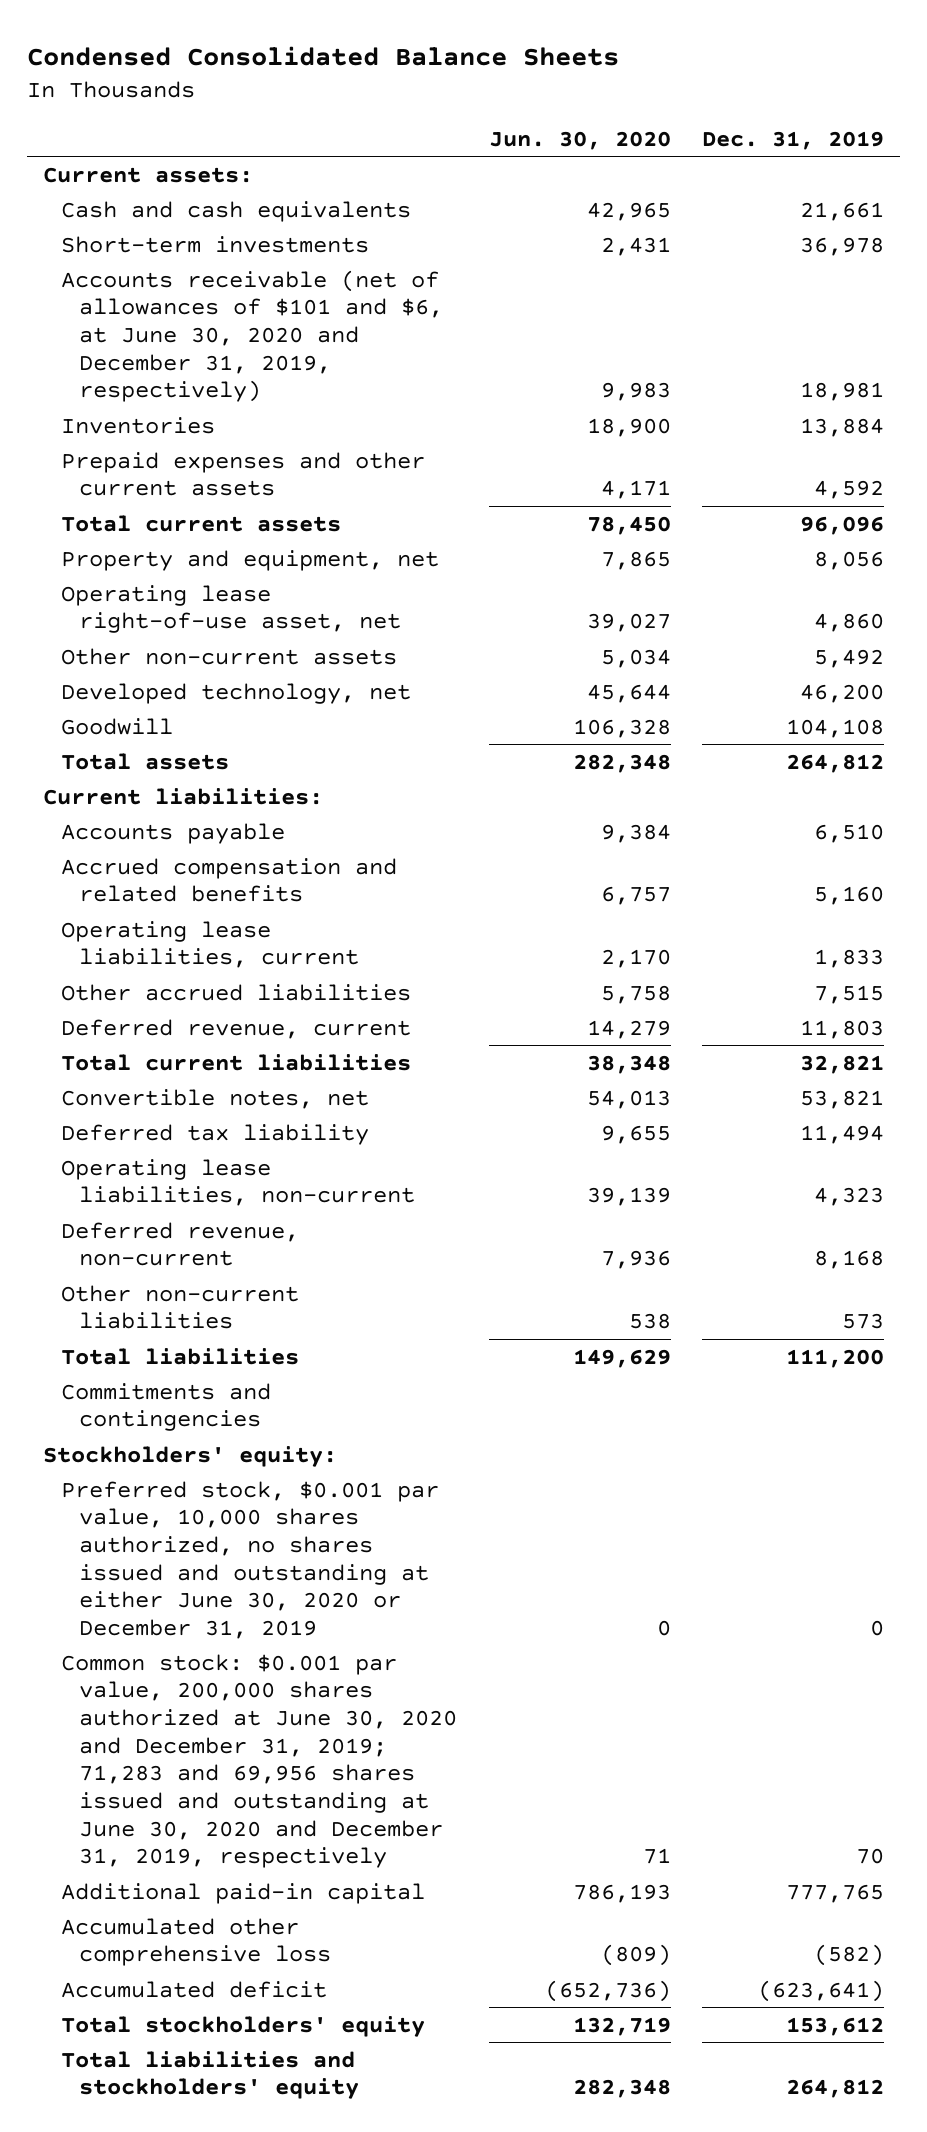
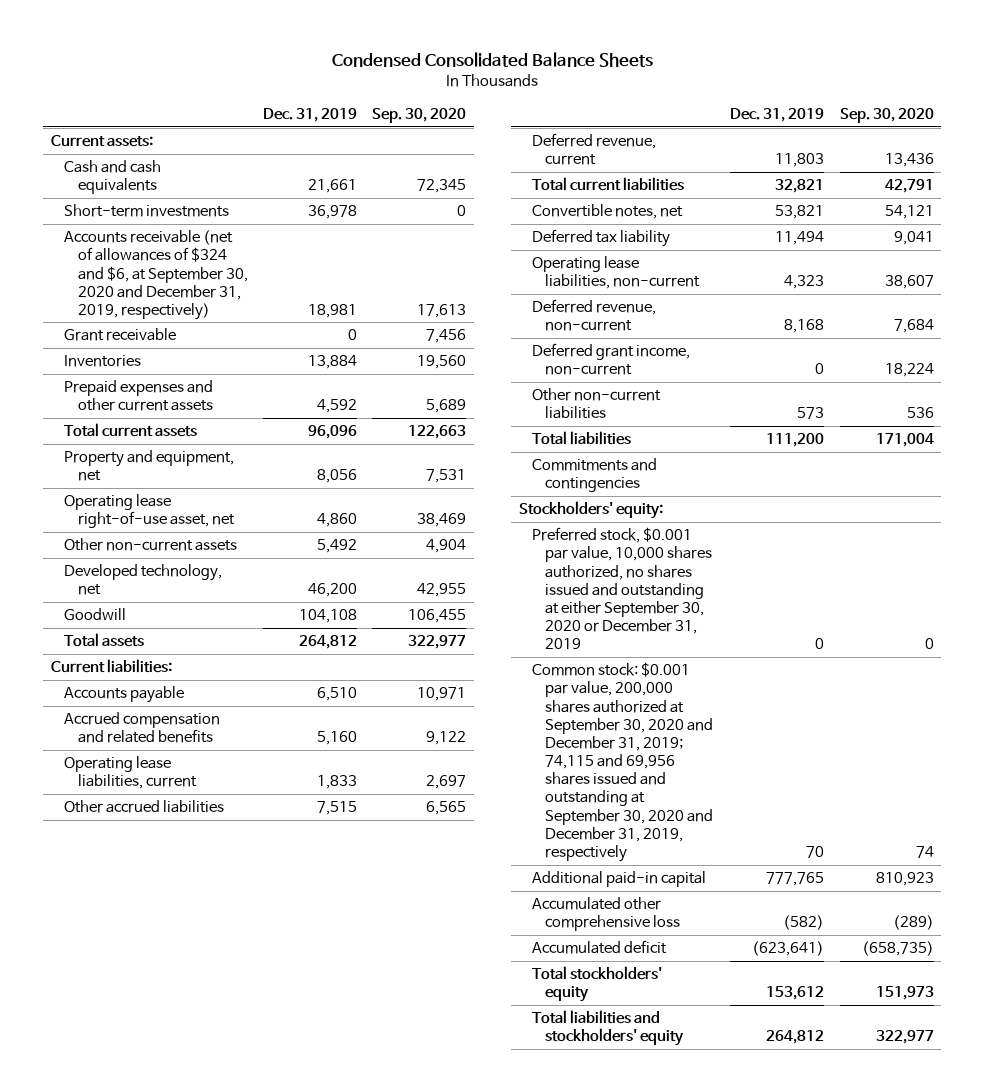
- | Jun. 30, 2020 | Dec. 31, 2019
+ | Dec. 31, 2019 | Sep. 30, 2020
- Accounts receivable (net of allowances of $101 and $6, at June 30, 2020 and December 31, 2019, respectively) | 9,983 | 18,981
+ Accounts receivable (net of allowances of $324 and $6, at September 30, 2020 and December 31, 2019, respectively) | 18,981 | 17,613
+ Grant receivable | 0 | 7,456
+ Deferred grant income, non-current | 0 | 18,224
- Preferred stock, $0.001 par value, 10,000 shares authorized, no shares issued and outstanding at either June 30, 2020 or December 31, 2019 | 0 | 0
- Common stock: $0.001 par value, 200,000 shares authorized at June 30, 2020 and December 31, 2019; 71,283 and 69,956 shares issued and outstanding at June 30, 2020 and December 31, 2019, respectively | 71 | 70
+ Preferred stock, $0.001 par value, 10,000 shares authorized, no shares issued and outstanding at either September 30, 2020 or December 31, 2019 | 0 | 0
+ Common stock: $0.001 par value, 200,000 shares authorized at September 30, 2020 and December 31, 2019; 74,115 and 69,956 shares issued and outstanding at September 30, 2020 and December 31, 2019, respectively | 70 | 74

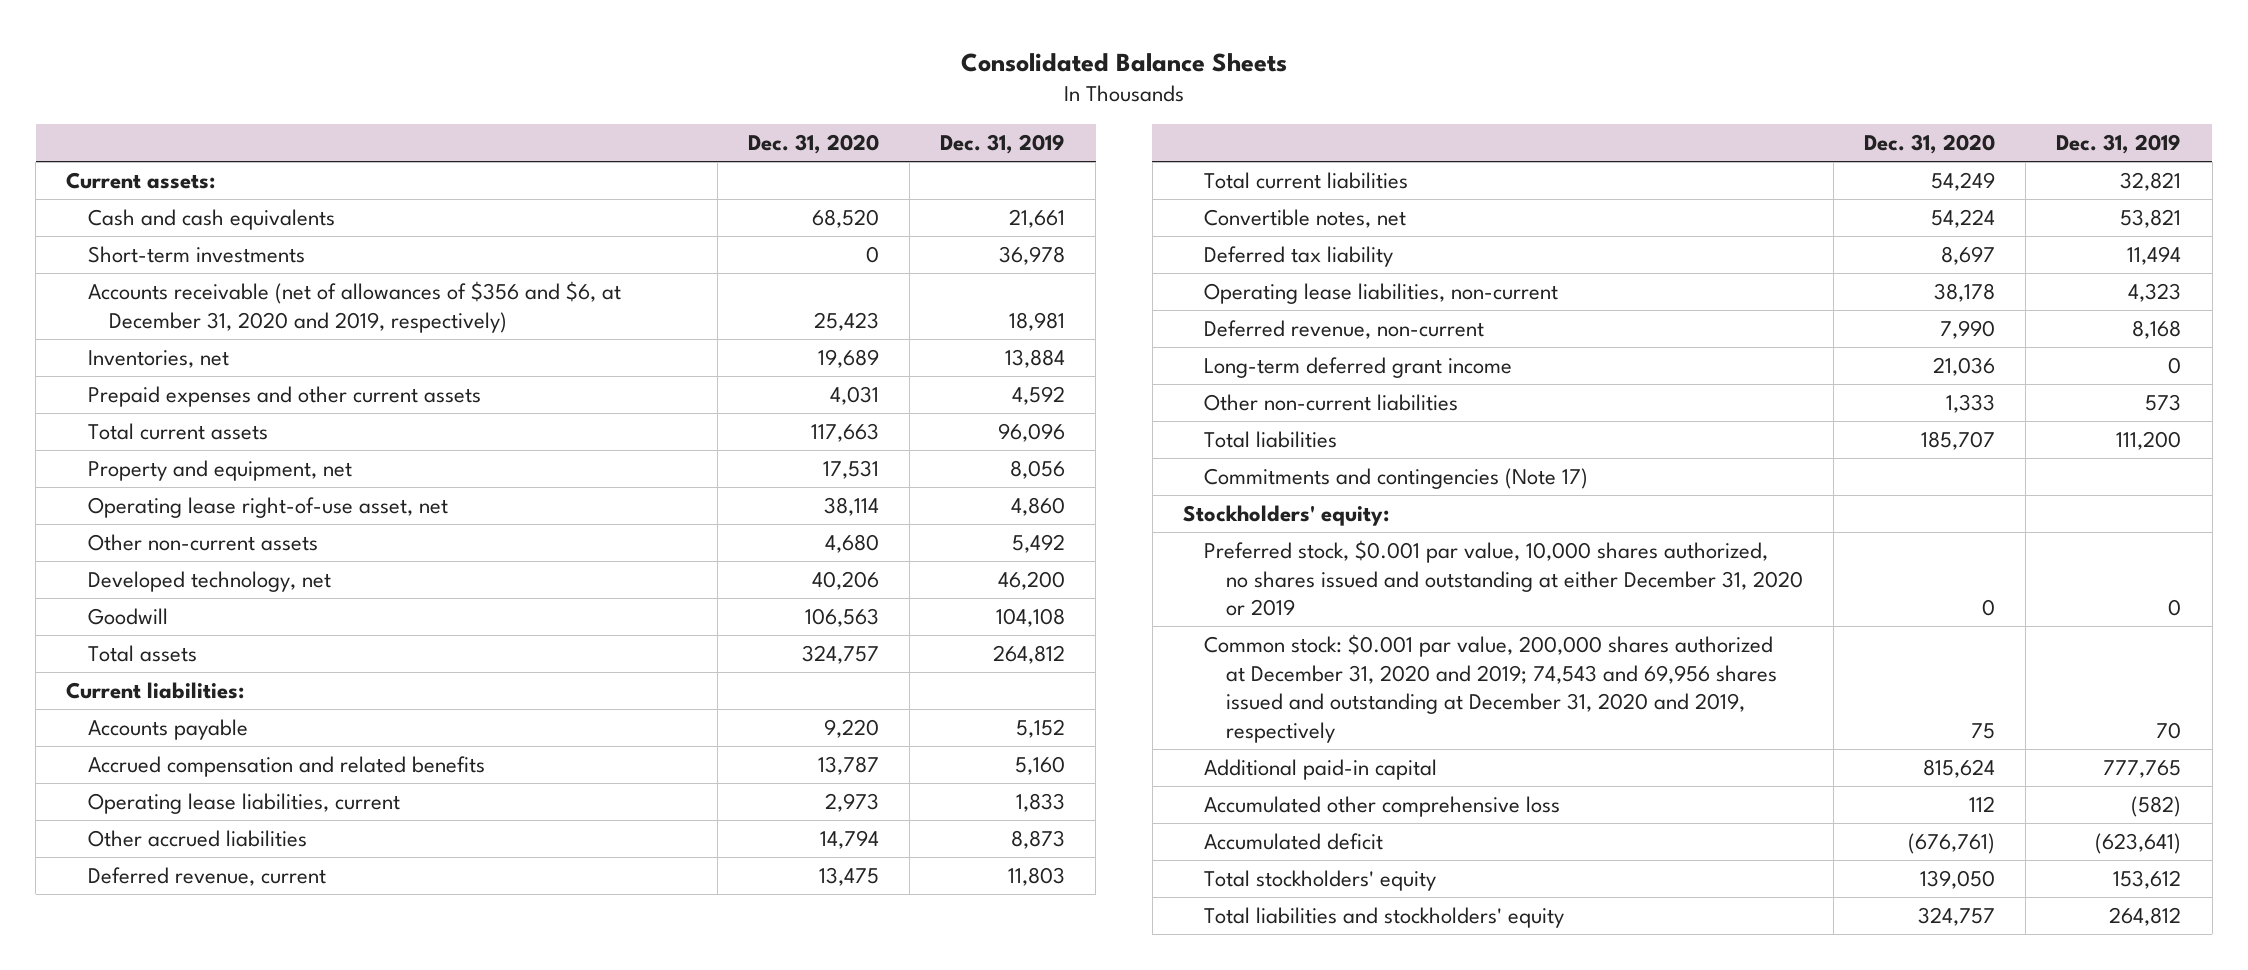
- Condensed Consolidated Balance Sheets
+ Consolidated Balance Sheets
- | Dec. 31, 2019 | Sep. 30, 2020
+ | Dec. 31, 2020 | Dec. 31, 2019
- Accounts receivable (net of allowances of $324 and $6, at September 30, 2020 and December 31, 2019, respectively) | 18,981 | 17,613
- Grant receivable | 0 | 7,456
- Inventories | 13,884 | 19,560
+ Accounts receivable (net of allowances of $356 and $6, at December 31, 2020 and 2019, respectively) | 25,423 | 18,981
+ Inventories, net | 19,689 | 13,884
- Accounts payable | 6,510 | 10,971
+ Accounts payable | 9,220 | 5,152
- Other accrued liabilities | 7,515 | 6,565
+ Other accrued liabilities | 14,794 | 8,873
- Deferred grant income, non-current | 0 | 18,224
+ Long-term deferred grant income | 21,036 | 0
- Commitments and contingencies
+ Commitments and contingencies (Note 17)
- Preferred stock, $0.001 par value, 10,000 shares authorized, no shares issued and outstanding at either September 30, 2020 or December 31, 2019 | 0 | 0
- Common stock: $0.001 par value, 200,000 shares authorized at September 30, 2020 and December 31, 2019; 74,115 and 69,956 shares issued and outstanding at September 30, 2020 and December 31, 2019, respectively | 70 | 74
+ Preferred stock, $0.001 par value, 10,000 shares authorized, no shares issued and outstanding at either December 31, 2020 or 2019 | 0 | 0
+ Common stock: $0.001 par value, 200,000 shares authorized at December 31, 2020 and 2019; 74,543 and 69,956 shares issued and outstanding at December 31, 2020 and 2019, respectively | 75 | 70

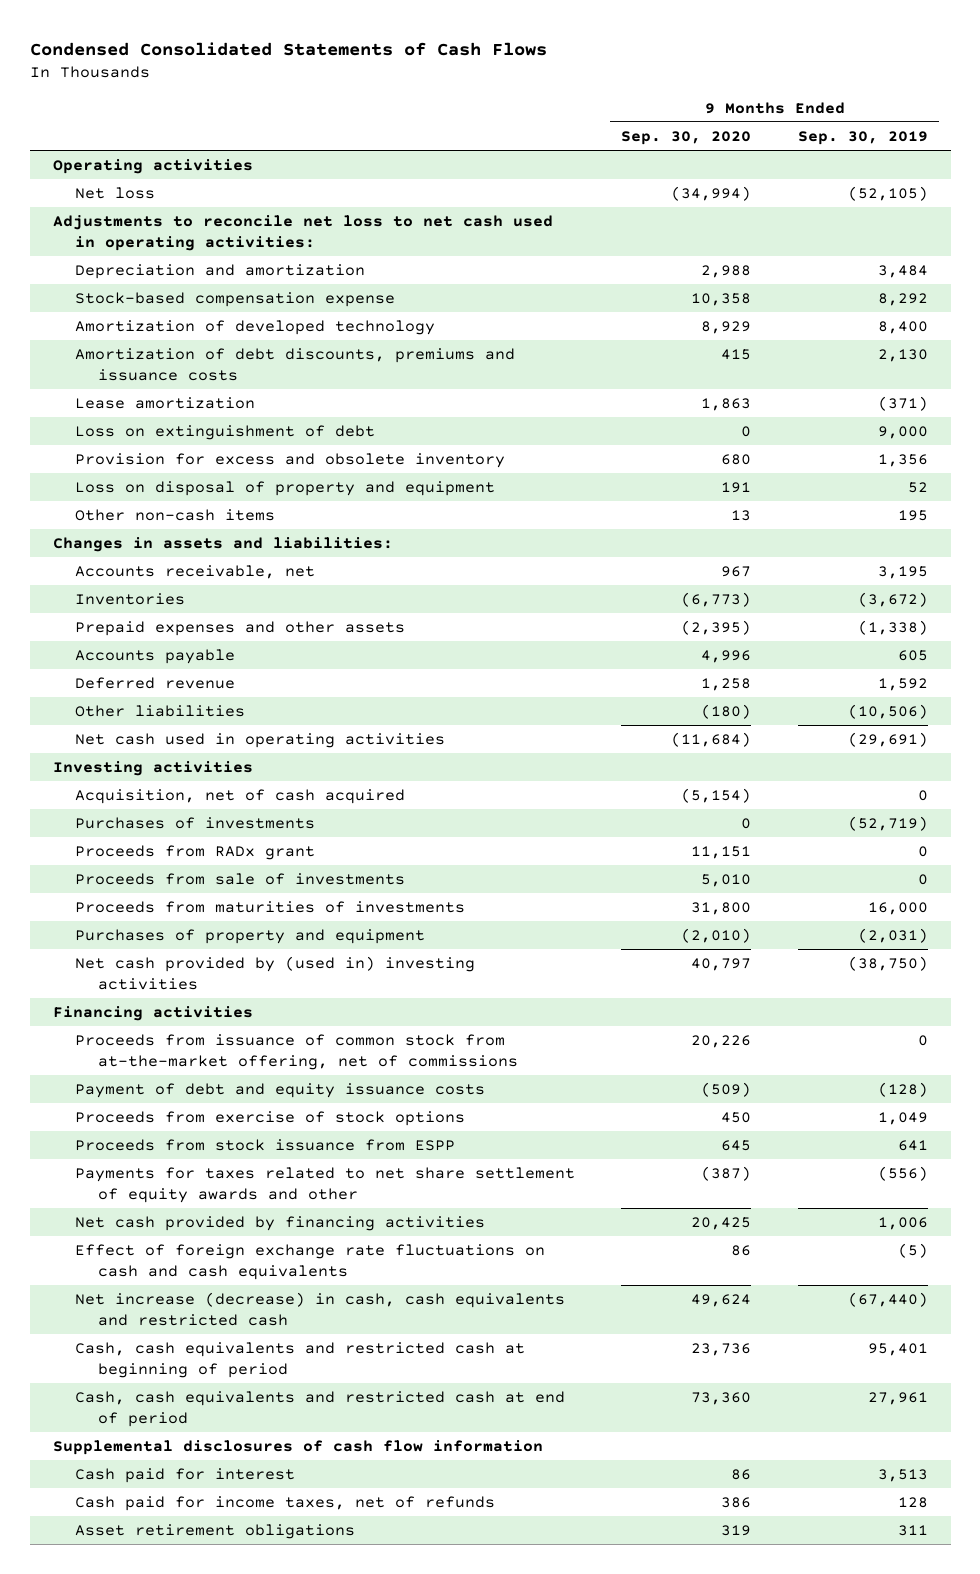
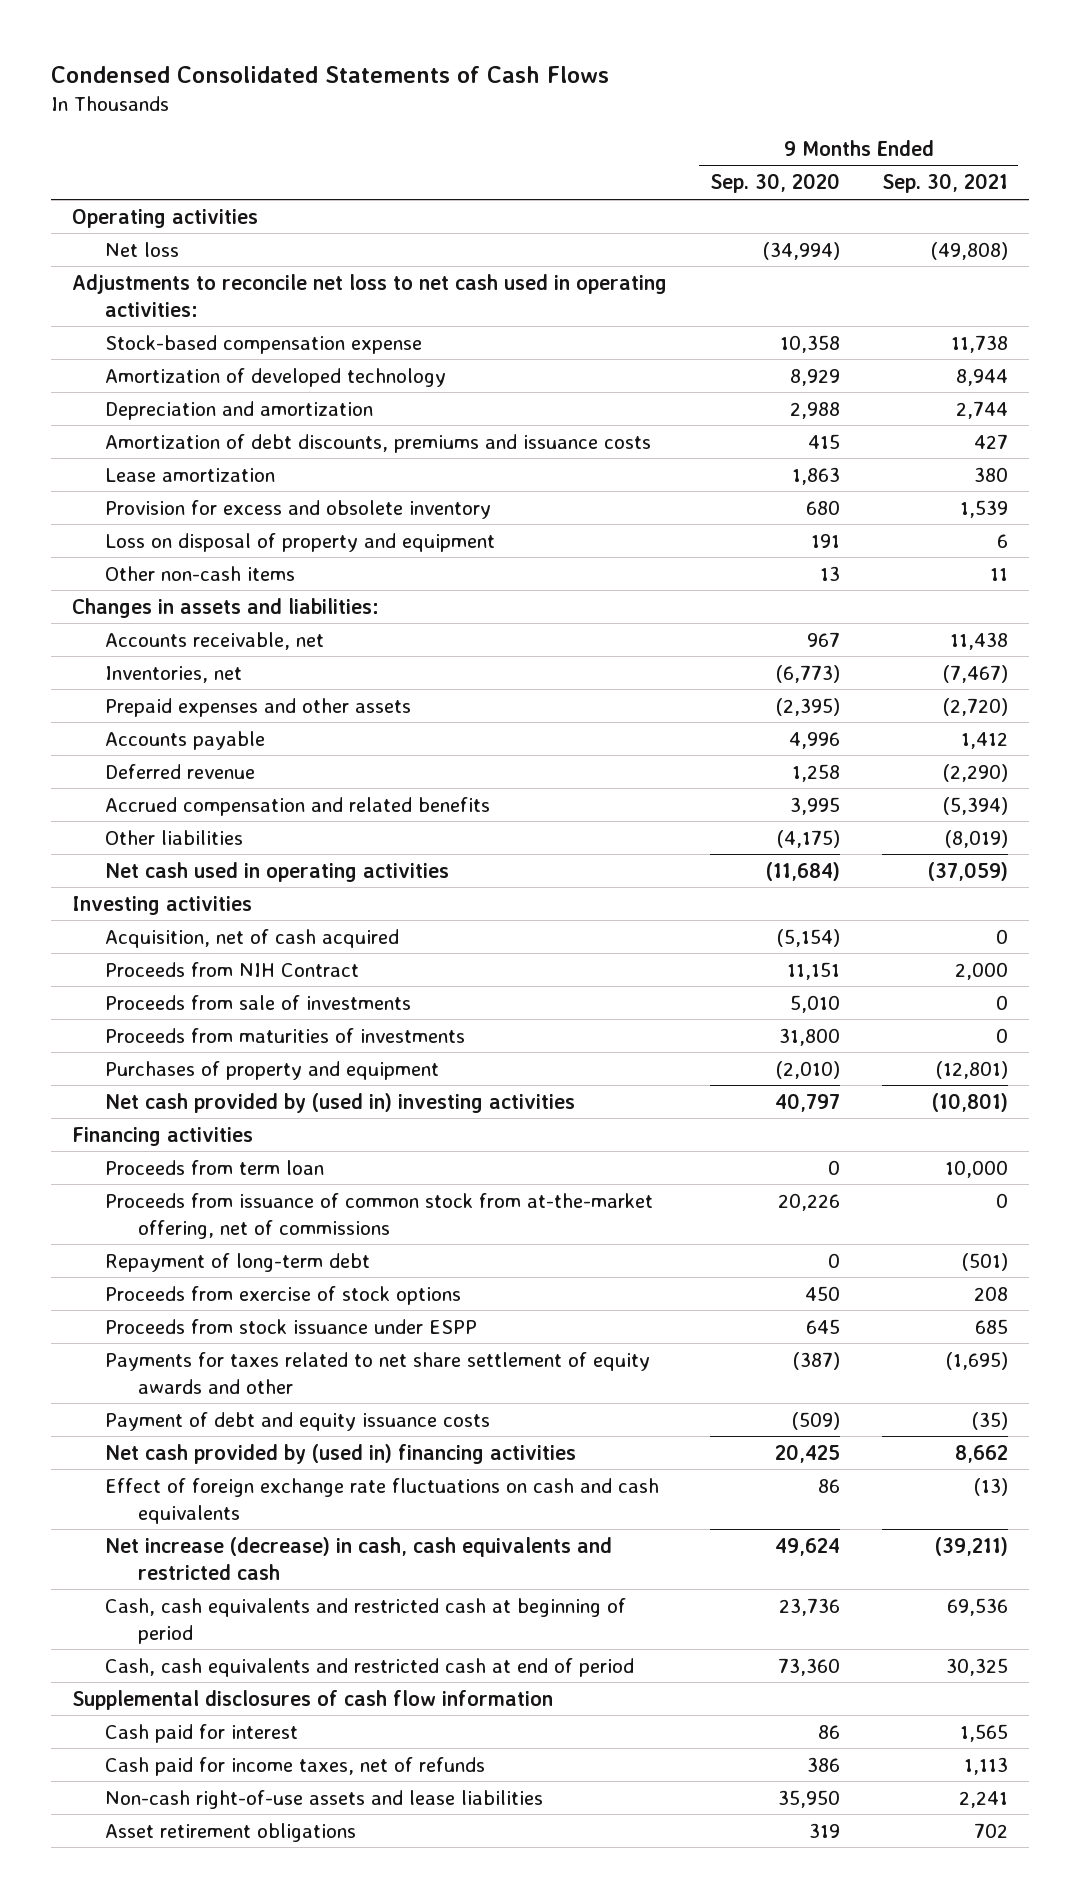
- | 9 Months Ended Sep. 30, 2020 | 9 Months Ended Sep. 30, 2019
+ | 9 Months Ended Sep. 30, 2020 | 9 Months Ended Sep. 30, 2021
moved down: Depreciation and amortization | 2,988 | 2,744
- Loss on extinguishment of debt | 0 | 9,000
- Inventories | (6,773) | (3,672)
+ Inventories, net | (6,773) | (7,467)
- Other liabilities | (180) | (10,506)
+ Accrued compensation and related benefits | 3,995 | (5,394)
+ Other liabilities | (4,175) | (8,019)
- Purchases of investments | 0 | (52,719)
- Proceeds from RADx grant | 11,151 | 0
+ Proceeds from NIH Contract | 11,151 | 2,000
+ Proceeds from term loan | 0 | 10,000
+ Repayment of long-term debt | 0 | (501)
- Proceeds from stock issuance from ESPP | 645 | 641
+ Proceeds from stock issuance under ESPP | 645 | 685
- Net cash provided by financing activities | 20,425 | 1,006
moved down: Payment of debt and equity issuance costs | (509) | (35)
+ Net cash provided by (used in) financing activities | 20,425 | 8,662
+ Non-cash right-of-use assets and lease liabilities | 35,950 | 2,241

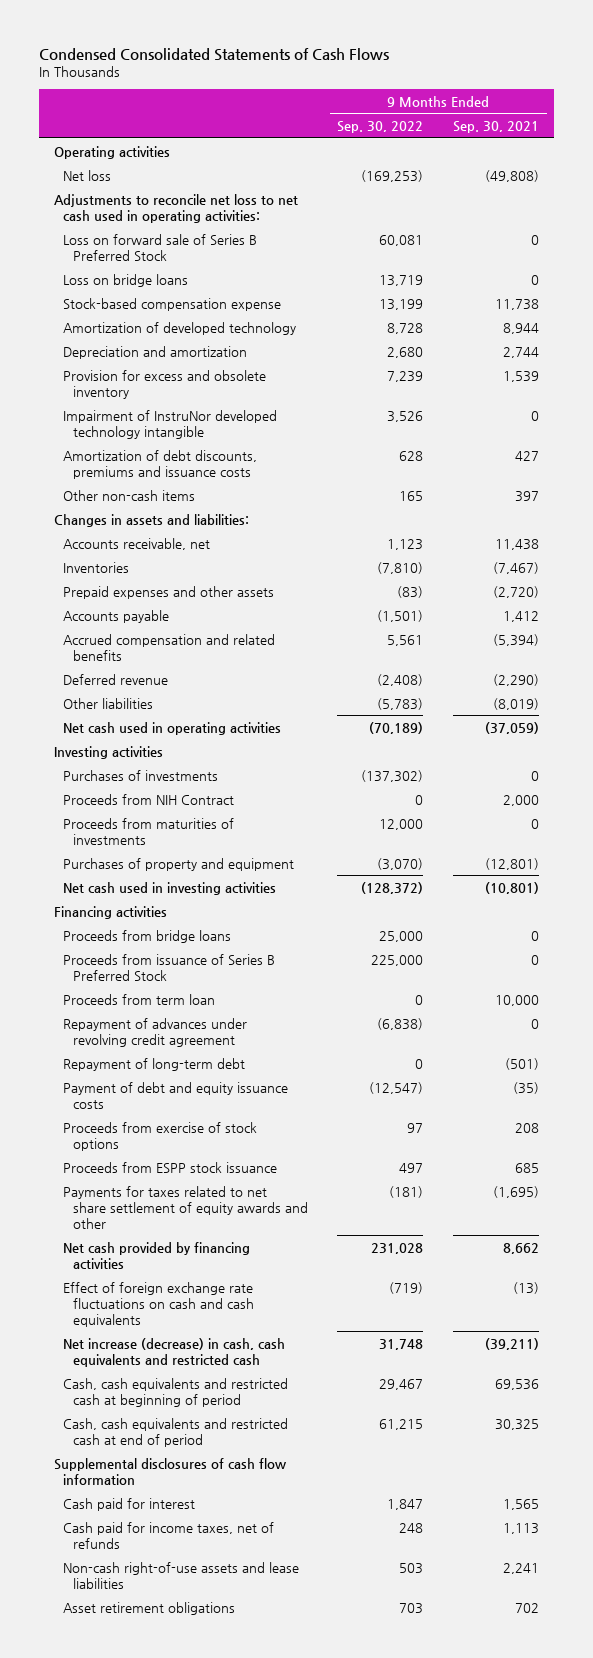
- | 9 Months Ended Sep. 30, 2020 | 9 Months Ended Sep. 30, 2021
+ | 9 Months Ended Sep. 30, 2022 | 9 Months Ended Sep. 30, 2021
+ Loss on forward sale of Series B Preferred Stock | 60,081 | 0
+ Loss on bridge loans | 13,719 | 0
- Lease amortization | 1,863 | 380
- Loss on disposal of property and equipment | 191 | 6
- Other non-cash items | 13 | 11
+ Impairment of InstruNor developed technology intangible | 3,526 | 0
moved down: Amortization of debt discounts, premiums and issuance costs | 628 | 427
+ Other non-cash items | 165 | 397
- Inventories, net | (6,773) | (7,467)
+ Inventories | (7,810) | (7,467)
moved down: Deferred revenue | (2,408) | (2,290)
- Acquisition, net of cash acquired | (5,154) | 0
+ Purchases of investments | (137,302) | 0
- Proceeds from sale of investments | 5,010 | 0
- Net cash provided by (used in) investing activities | 40,797 | (10,801)
+ Net cash used in investing activities | (128,372) | (10,801)
+ Proceeds from bridge loans | 25,000 | 0
+ Proceeds from issuance of Series B Preferred Stock | 225,000 | 0
- Proceeds from issuance of common stock from at-the-market offering, net of commissions | 20,226 | 0
+ Repayment of advances under revolving credit agreement | (6,838) | 0
moved up: Payment of debt and equity issuance costs | (12,547) | (35)
- Proceeds from stock issuance under ESPP | 645 | 685
+ Proceeds from ESPP stock issuance | 497 | 685
- Net cash provided by (used in) financing activities | 20,425 | 8,662
+ Net cash provided by financing activities | 231,028 | 8,662

